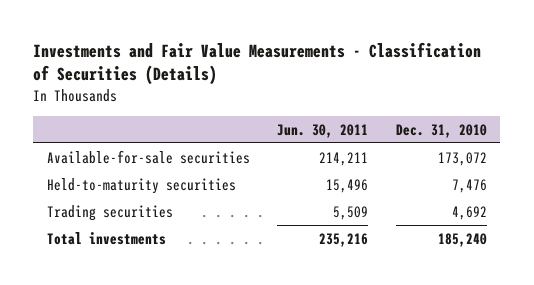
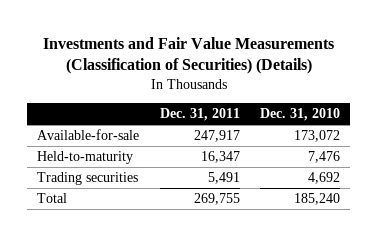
- Investments and Fair Value Measurements - Classification of Securities (Details)
+ Investments and Fair Value Measurements (Classification of Securities) (Details)
- | Jun. 30, 2011 | Dec. 31, 2010
+ | Dec. 31, 2011 | Dec. 31, 2010
- Available-for-sale securities | 214,211 | 173,072
- Held-to-maturity securities | 15,496 | 7,476
+ Available-for-sale | 247,917 | 173,072
+ Held-to-maturity | 16,347 | 7,476
- Total investments | 235,216 | 185,240
+ Total | 269,755 | 185,240

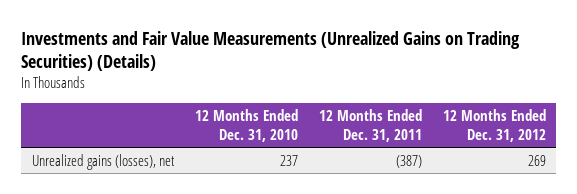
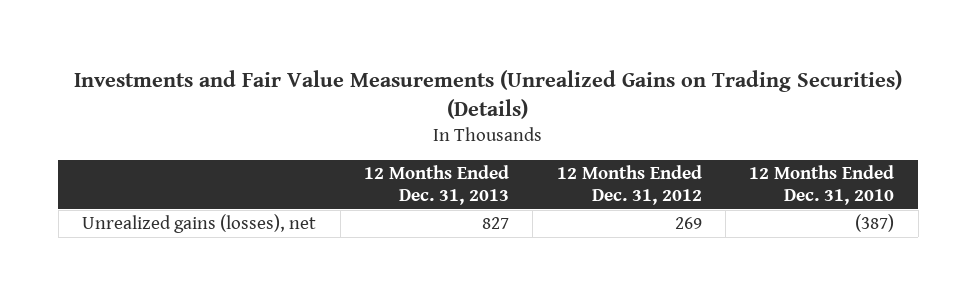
- | 12 Months Ended Dec. 31, 2010 | 12 Months Ended Dec. 31, 2011 | 12 Months Ended Dec. 31, 2012
+ | 12 Months Ended Dec. 31, 2013 | 12 Months Ended Dec. 31, 2012 | 12 Months Ended Dec. 31, 2010
- Unrealized gains (losses), net | 237 | (387) | 269
+ Unrealized gains (losses), net | 827 | 269 | (387)

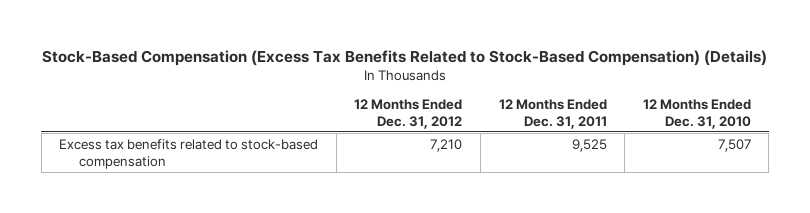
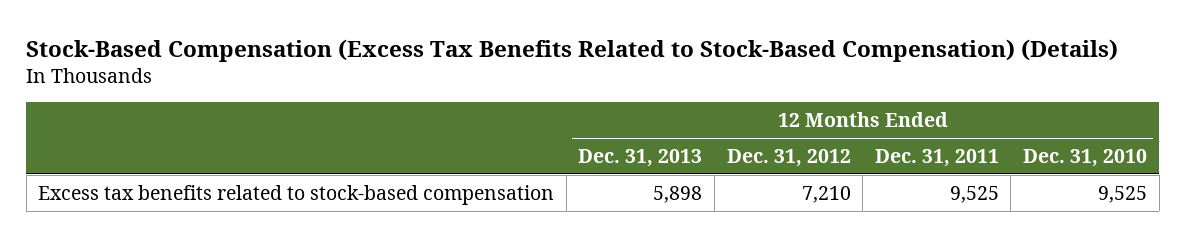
- | 12 Months Ended Dec. 31, 2012 | 12 Months Ended Dec. 31, 2011 | 12 Months Ended Dec. 31, 2010
+ | 12 Months Ended Dec. 31, 2013 | 12 Months Ended Dec. 31, 2012 | 12 Months Ended Dec. 31, 2011 | 12 Months Ended Dec. 31, 2010
- Excess tax benefits related to stock-based compensation | 7,210 | 9,525 | 7,507
+ Excess tax benefits related to stock-based compensation | 5,898 | 7,210 | 9,525 | 9,525

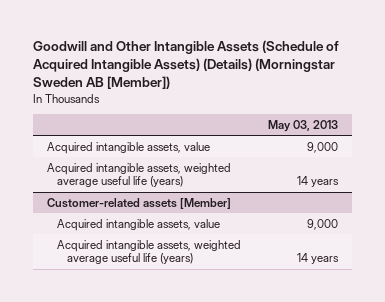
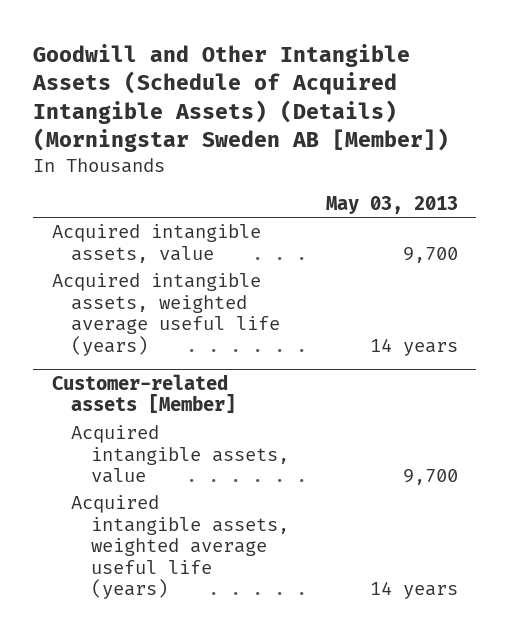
- Acquired intangible assets, value | 9,000
+ Acquired intangible assets, value | 9,700
@ Customer-related assets [Member]
- Acquired intangible assets, value | 9,000
+ Acquired intangible assets, value | 9,700

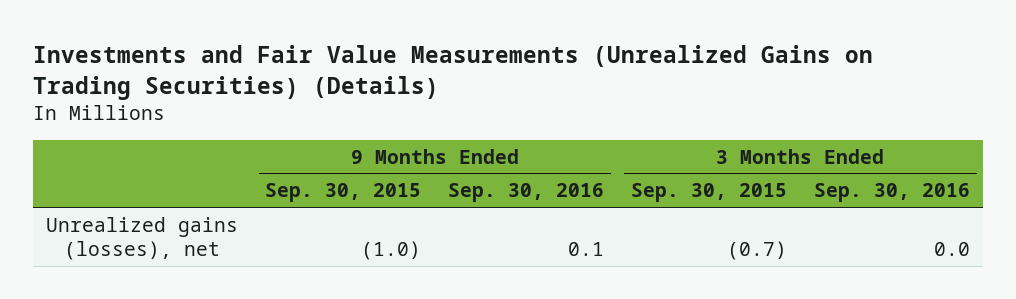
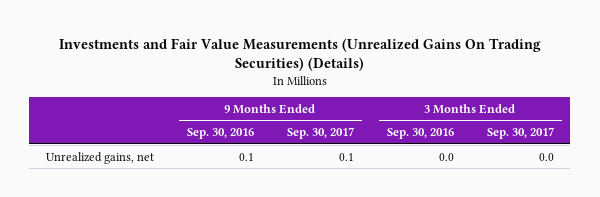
- Investments and Fair Value Measurements (Unrealized Gains on Trading Securities) (Details)
+ Investments and Fair Value Measurements (Unrealized Gains On Trading Securities) (Details)
- | 9 Months Ended Sep. 30, 2015 | 9 Months Ended Sep. 30, 2016 | 3 Months Ended Sep. 30, 2015 | 3 Months Ended Sep. 30, 2016
+ | 9 Months Ended Sep. 30, 2016 | 9 Months Ended Sep. 30, 2017 | 3 Months Ended Sep. 30, 2016 | 3 Months Ended Sep. 30, 2017
- Unrealized gains (losses), net | (1.0) | 0.1 | (0.7) | 0.0
+ Unrealized gains, net | 0.1 | 0.1 | 0.0 | 0.0

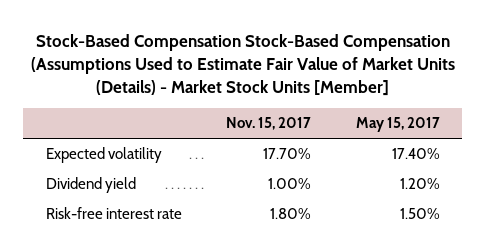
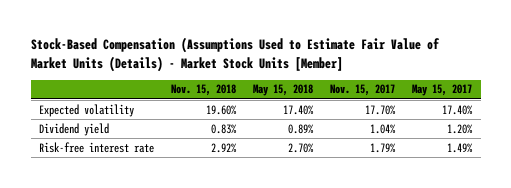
- Stock-Based Compensation Stock-Based Compensation (Assumptions Used to Estimate Fair Value of Market Units (Details) - Market Stock Units [Member]
+ Stock-Based Compensation (Assumptions Used to Estimate Fair Value of Market Units (Details) - Market Stock Units [Member]
- | Nov. 15, 2017 | May 15, 2017
+ | Nov. 15, 2018 | May 15, 2018 | Nov. 15, 2017 | May 15, 2017
- Dividend yield | 1.00% | 1.20%
- Risk-free interest rate | 1.80% | 1.50%
+ Dividend yield | 0.83% | 0.89% | 1.04% | 1.20%
+ Risk-free interest rate | 2.92% | 2.70% | 1.79% | 1.49%

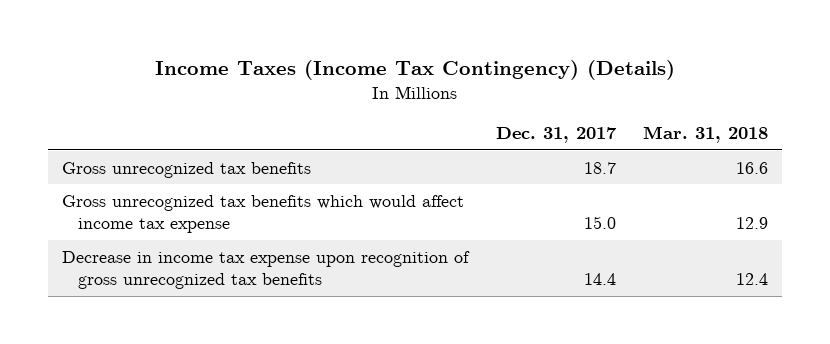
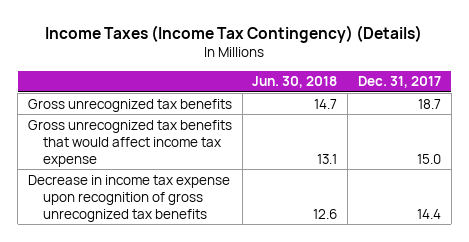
- | Dec. 31, 2017 | Mar. 31, 2018
+ | Jun. 30, 2018 | Dec. 31, 2017
- Gross unrecognized tax benefits which would affect income tax expense | 15.0 | 12.9
+ Gross unrecognized tax benefits that would affect income tax expense | 13.1 | 15.0

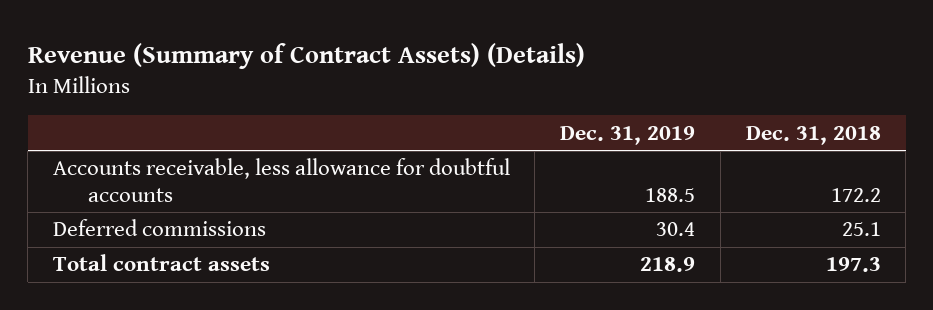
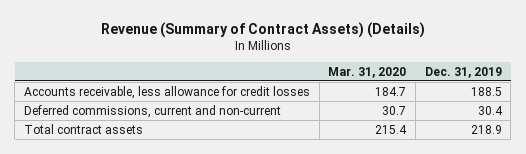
- | Dec. 31, 2019 | Dec. 31, 2018
+ | Mar. 31, 2020 | Dec. 31, 2019
- Accounts receivable, less allowance for doubtful accounts | 188.5 | 172.2
- Deferred commissions | 30.4 | 25.1
+ Accounts receivable, less allowance for credit losses | 184.7 | 188.5
+ Deferred commissions, current and non-current | 30.7 | 30.4

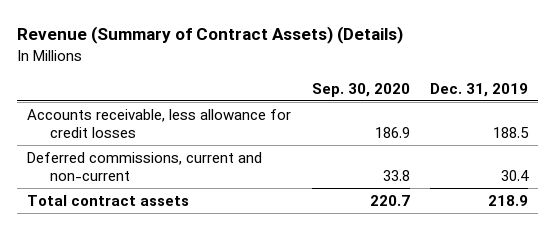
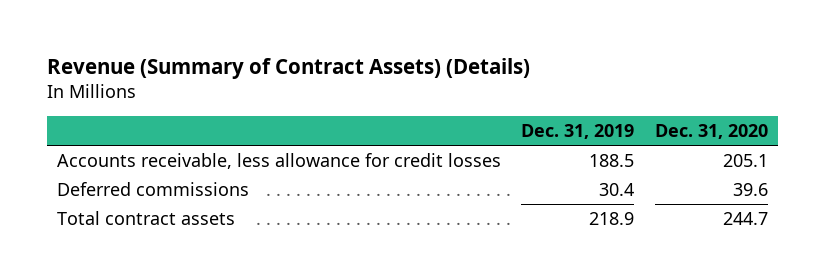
- | Sep. 30, 2020 | Dec. 31, 2019
+ | Dec. 31, 2019 | Dec. 31, 2020
- Deferred commissions, current and non-current | 33.8 | 30.4
+ Deferred commissions | 30.4 | 39.6

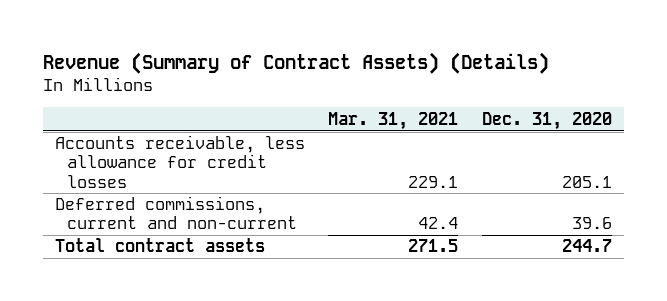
- | Dec. 31, 2019 | Dec. 31, 2020
+ | Mar. 31, 2021 | Dec. 31, 2020
- Deferred commissions | 30.4 | 39.6
+ Deferred commissions, current and non-current | 42.4 | 39.6

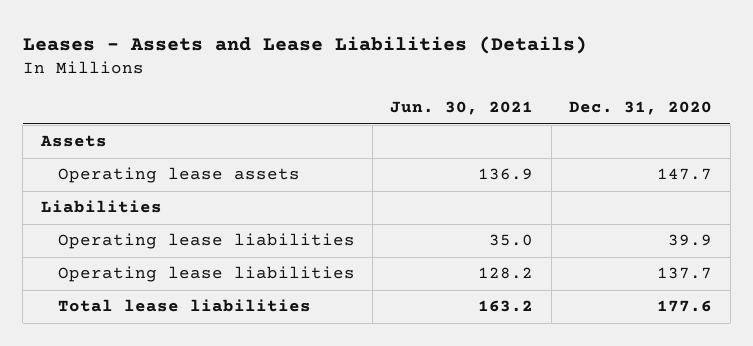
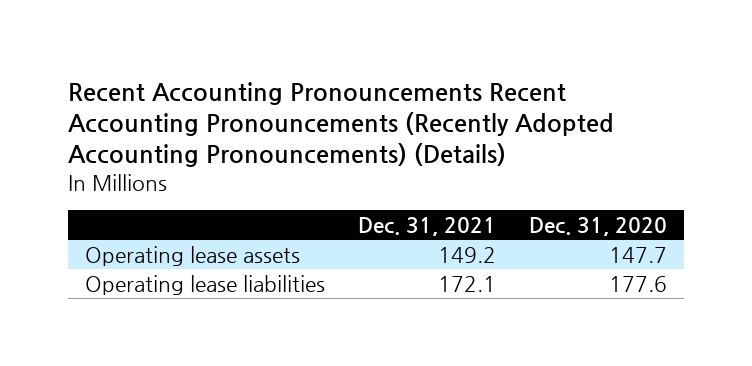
- Leases - Assets and Lease Liabilities (Details)
+ Recent Accounting Pronouncements Recent Accounting Pronouncements (Recently Adopted Accounting Pronouncements) (Details)
- | Jun. 30, 2021 | Dec. 31, 2020
+ | Dec. 31, 2021 | Dec. 31, 2020
- Assets
- Liabilities
- Operating lease liabilities | 35.0 | 39.9
- Operating lease liabilities | 128.2 | 137.7
- Total lease liabilities | 163.2 | 177.6
+ Operating lease liabilities | 172.1 | 177.6

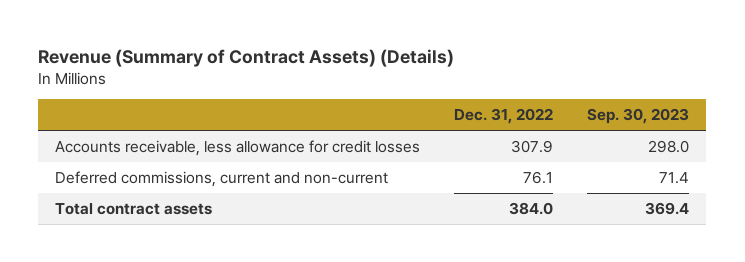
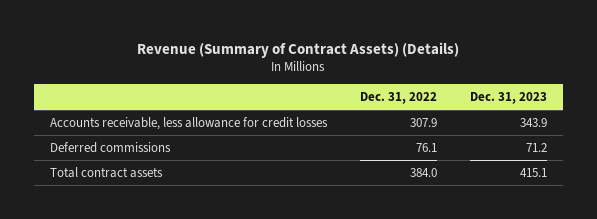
- | Dec. 31, 2022 | Sep. 30, 2023
+ | Dec. 31, 2022 | Dec. 31, 2023
- Deferred commissions, current and non-current | 76.1 | 71.4
+ Deferred commissions | 76.1 | 71.2

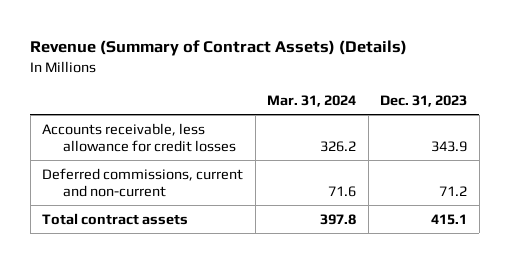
- | Dec. 31, 2022 | Dec. 31, 2023
+ | Mar. 31, 2024 | Dec. 31, 2023
- Deferred commissions | 76.1 | 71.2
+ Deferred commissions, current and non-current | 71.6 | 71.2

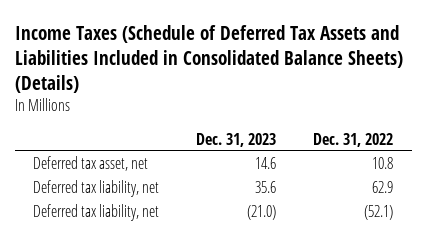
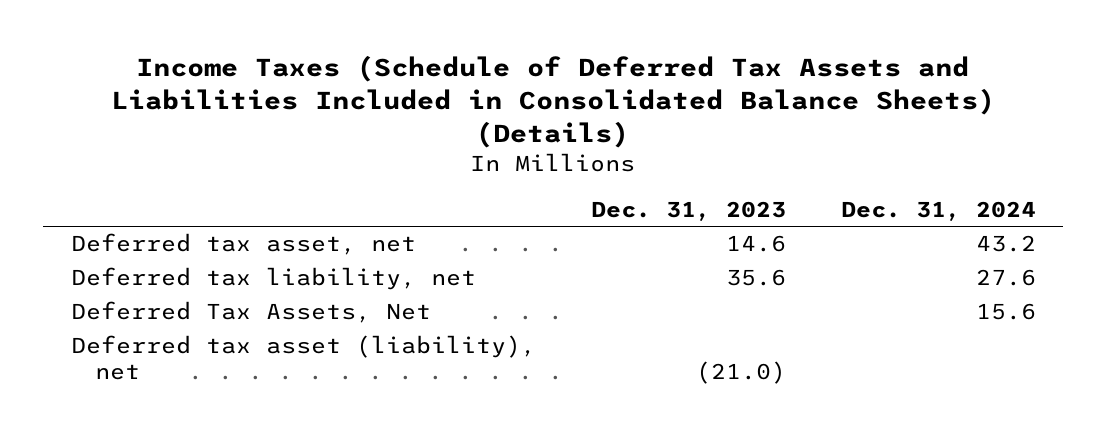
- | Dec. 31, 2023 | Dec. 31, 2022
+ | Dec. 31, 2023 | Dec. 31, 2024
- Deferred tax liability, net | (21.0) | (52.1)
+ Deferred Tax Assets, Net | | 15.6
+ Deferred tax asset (liability), net | (21.0) |

